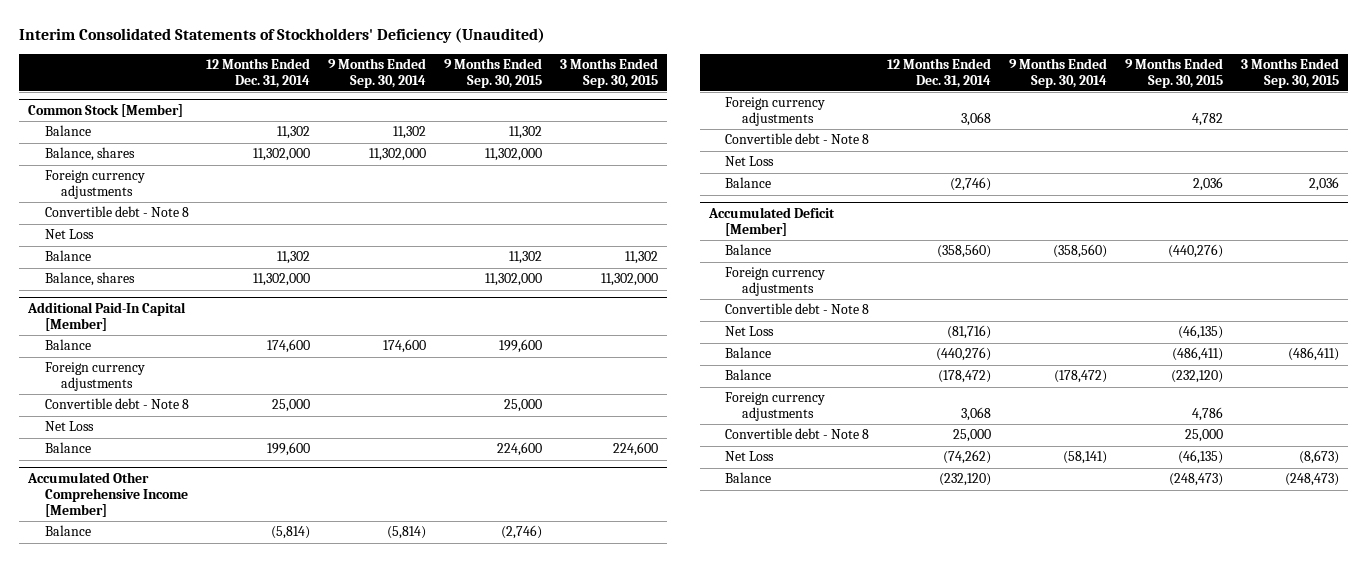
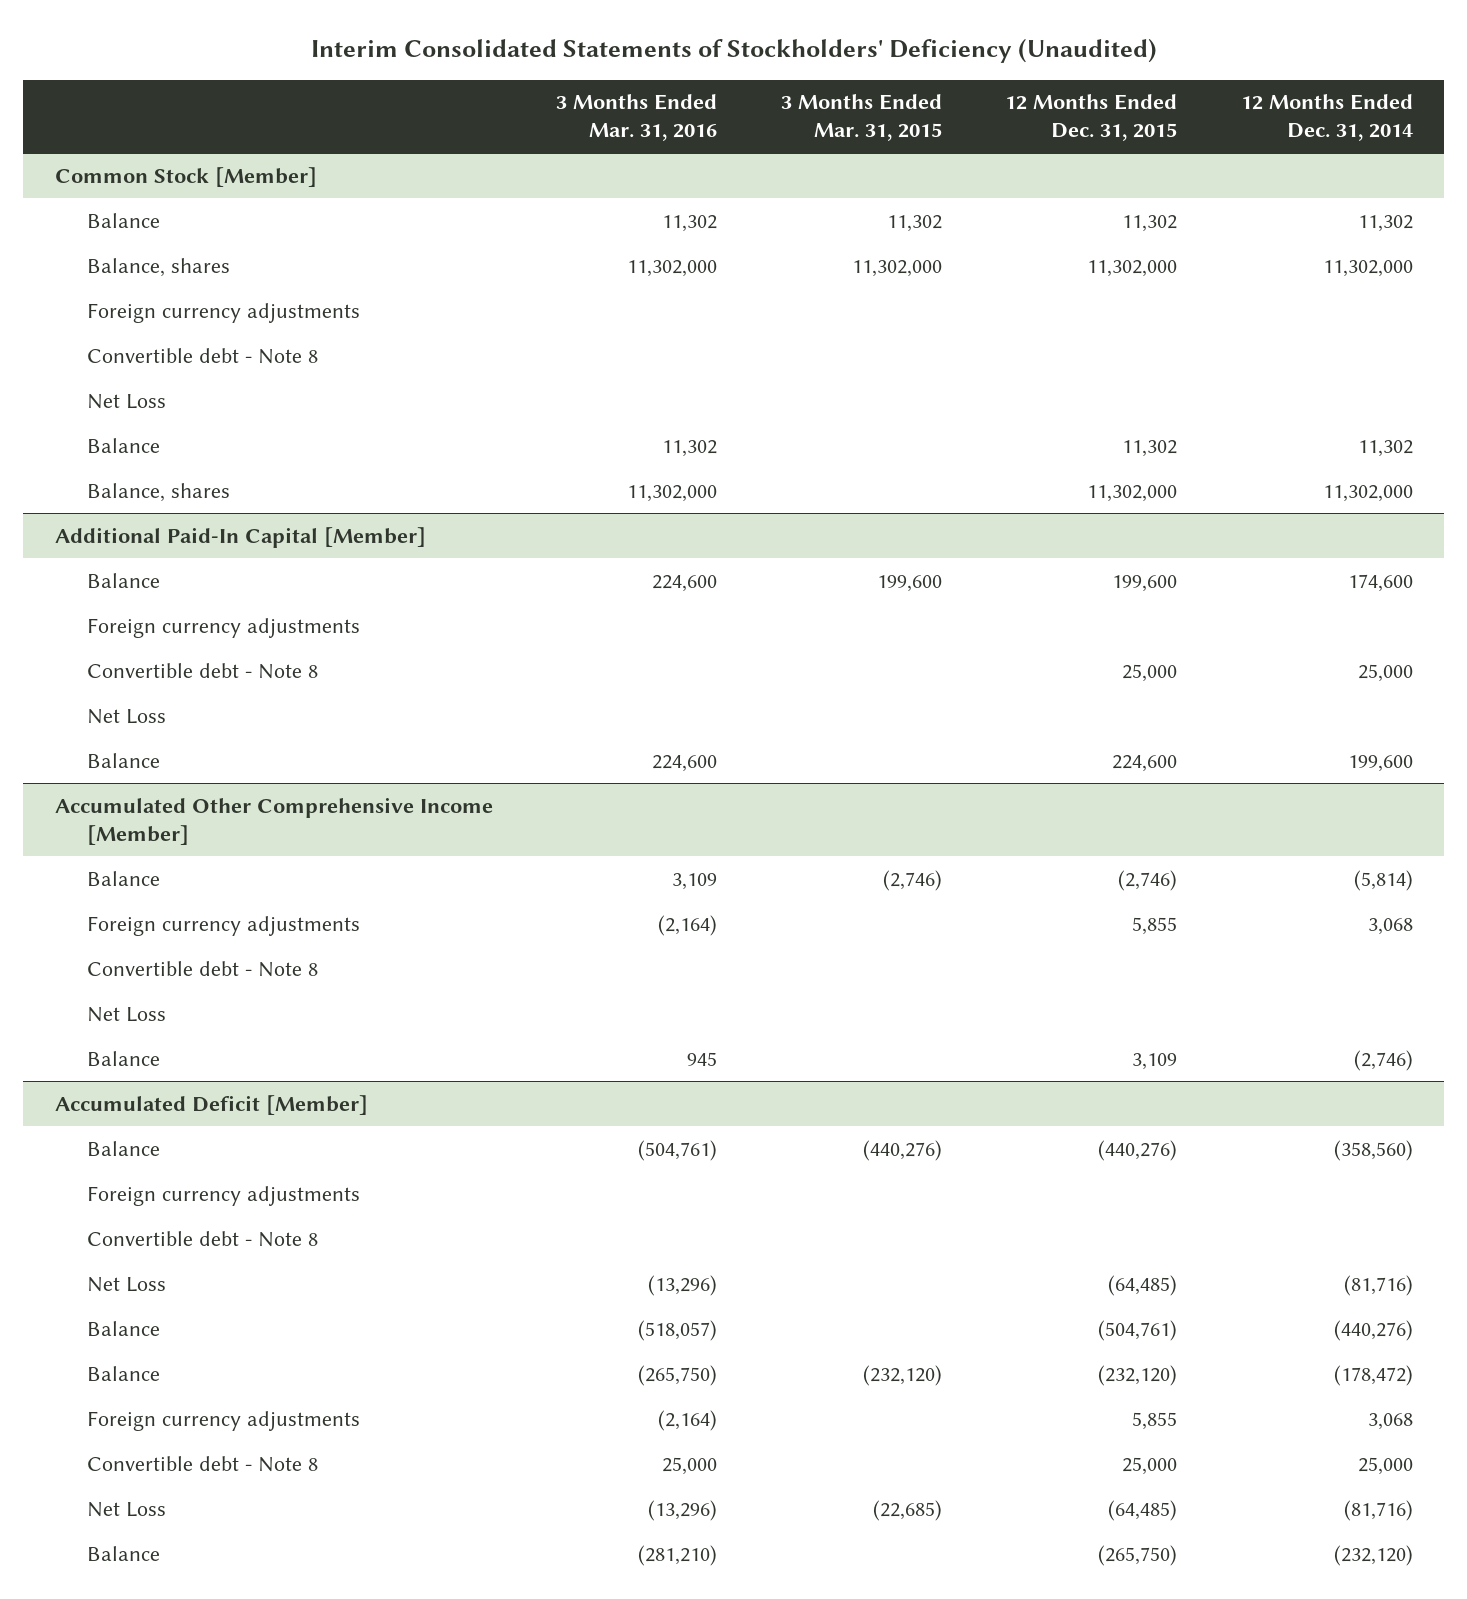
- | 12 Months Ended Dec. 31, 2014 | 9 Months Ended Sep. 30, 2014 | 9 Months Ended Sep. 30, 2015 | 3 Months Ended Sep. 30, 2015
+ | 3 Months Ended Mar. 31, 2016 | 3 Months Ended Mar. 31, 2015 | 12 Months Ended Dec. 31, 2015 | 12 Months Ended Dec. 31, 2014
@ Accumulated Deficit [Member]
- Net Loss | (74,262) | (58,141) | (46,135) | (8,673)
+ Net Loss | (13,296) | (22,685) | (64,485) | (81,716)

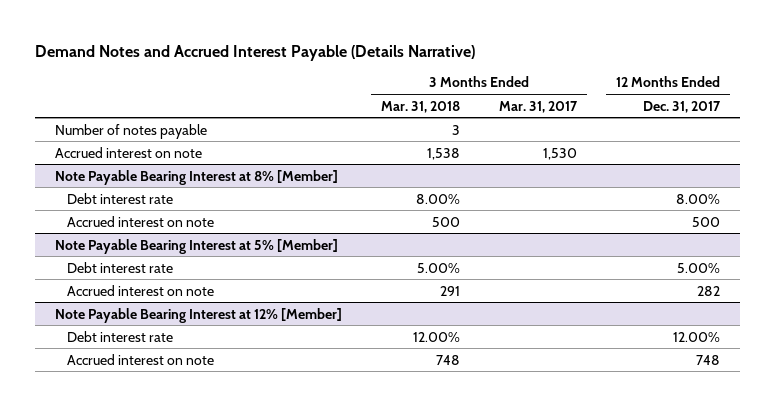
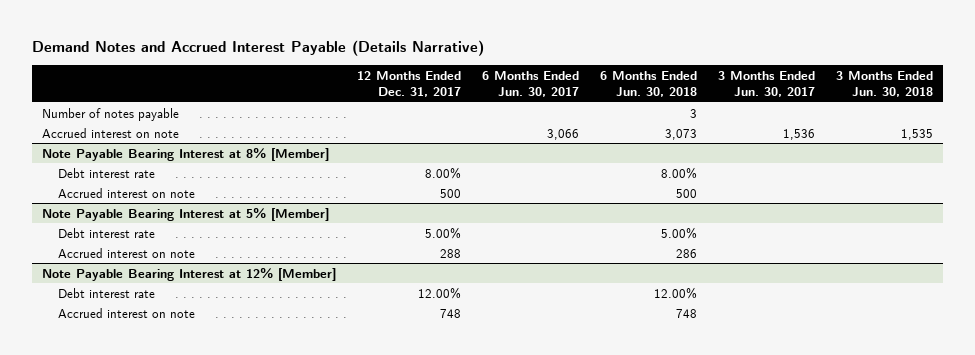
- | 3 Months Ended Mar. 31, 2018 | 3 Months Ended Mar. 31, 2017 | 12 Months Ended Dec. 31, 2017
+ | 12 Months Ended Dec. 31, 2017 | 6 Months Ended Jun. 30, 2017 | 6 Months Ended Jun. 30, 2018 | 3 Months Ended Jun. 30, 2017 | 3 Months Ended Jun. 30, 2018
@ Note Payable Bearing Interest at 5% [Member]
- Accrued interest on note | 291 | | 282
+ Accrued interest on note | 288 | | 286 | |

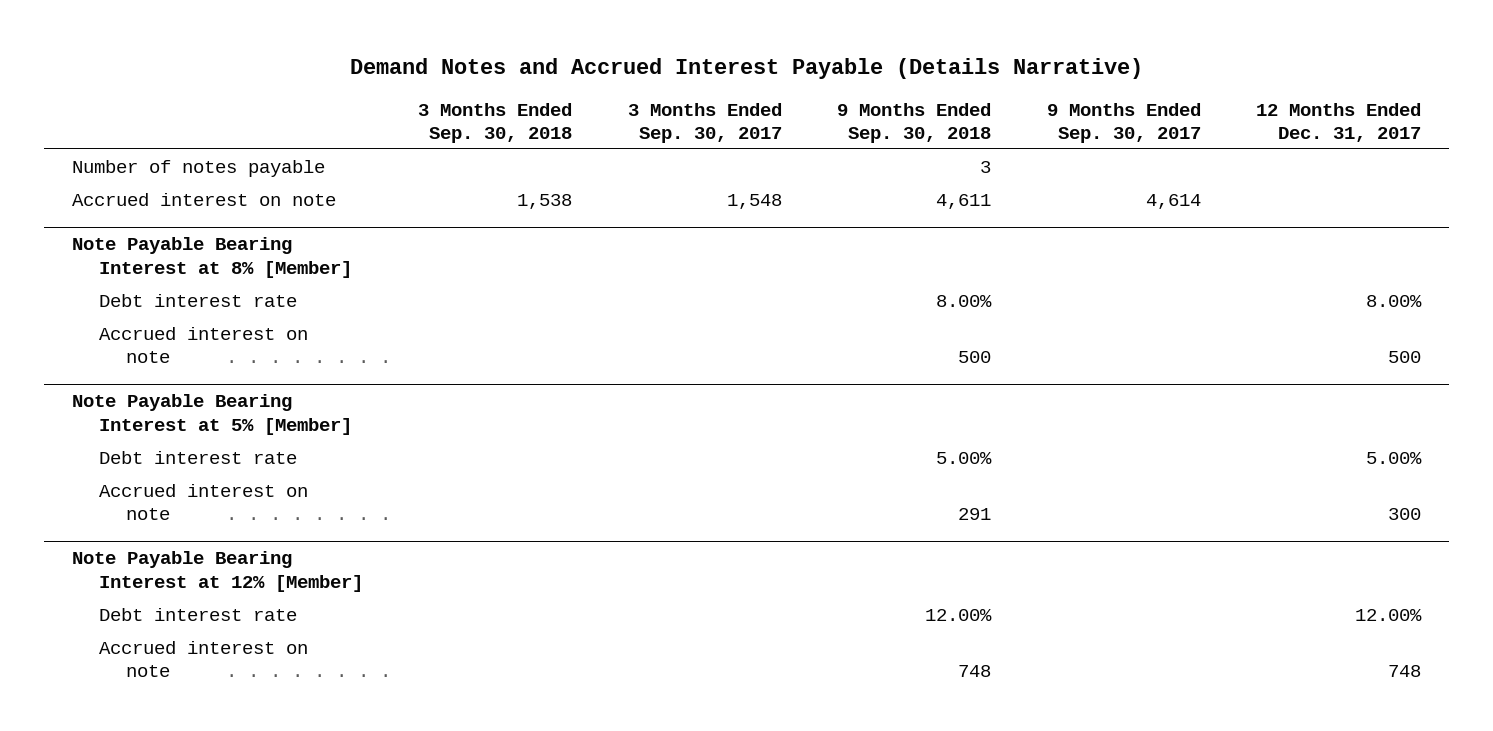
- | 12 Months Ended Dec. 31, 2017 | 6 Months Ended Jun. 30, 2017 | 6 Months Ended Jun. 30, 2018 | 3 Months Ended Jun. 30, 2017 | 3 Months Ended Jun. 30, 2018
+ | 3 Months Ended Sep. 30, 2018 | 3 Months Ended Sep. 30, 2017 | 9 Months Ended Sep. 30, 2018 | 9 Months Ended Sep. 30, 2017 | 12 Months Ended Dec. 31, 2017
@ Note Payable Bearing Interest at 5% [Member]
- Accrued interest on note | 288 | | 286 | |
+ Accrued interest on note | | | 291 | | 300

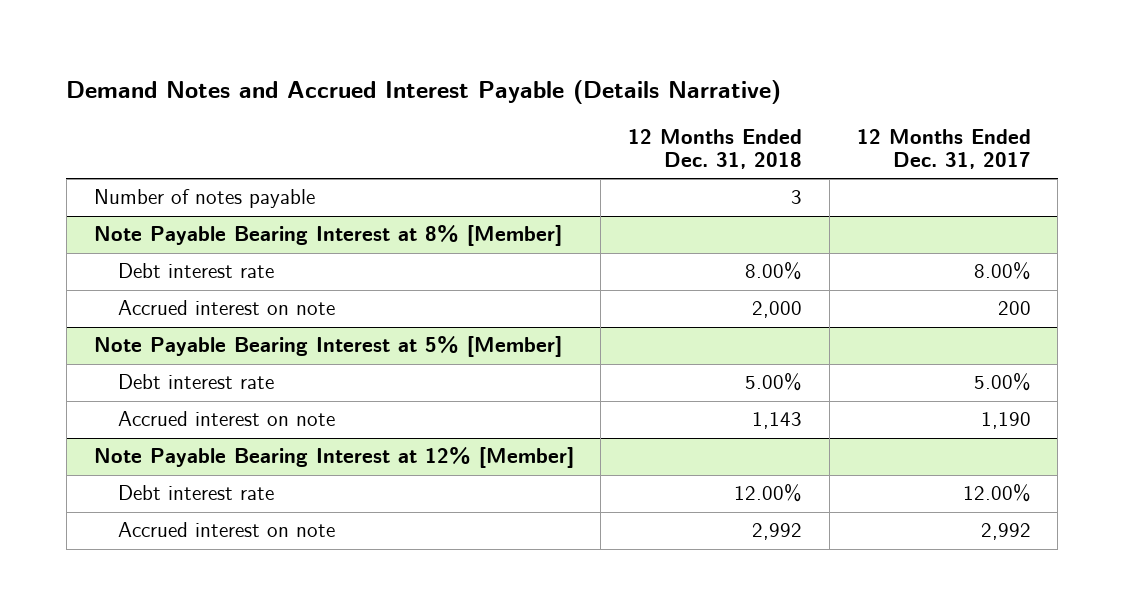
- | 3 Months Ended Sep. 30, 2018 | 3 Months Ended Sep. 30, 2017 | 9 Months Ended Sep. 30, 2018 | 9 Months Ended Sep. 30, 2017 | 12 Months Ended Dec. 31, 2017
+ | 12 Months Ended Dec. 31, 2018 | 12 Months Ended Dec. 31, 2017
- Accrued interest on note | 1,538 | 1,548 | 4,611 | 4,614 |
@ Note Payable Bearing Interest at 8% [Member]
- Accrued interest on note | | | 500 | | 500
+ Accrued interest on note | 2,000 | 200
@ Note Payable Bearing Interest at 5% [Member]
- Accrued interest on note | | | 291 | | 300
+ Accrued interest on note | 1,143 | 1,190
@ Note Payable Bearing Interest at 12% [Member]
- Accrued interest on note | | | 748 | | 748
+ Accrued interest on note | 2,992 | 2,992

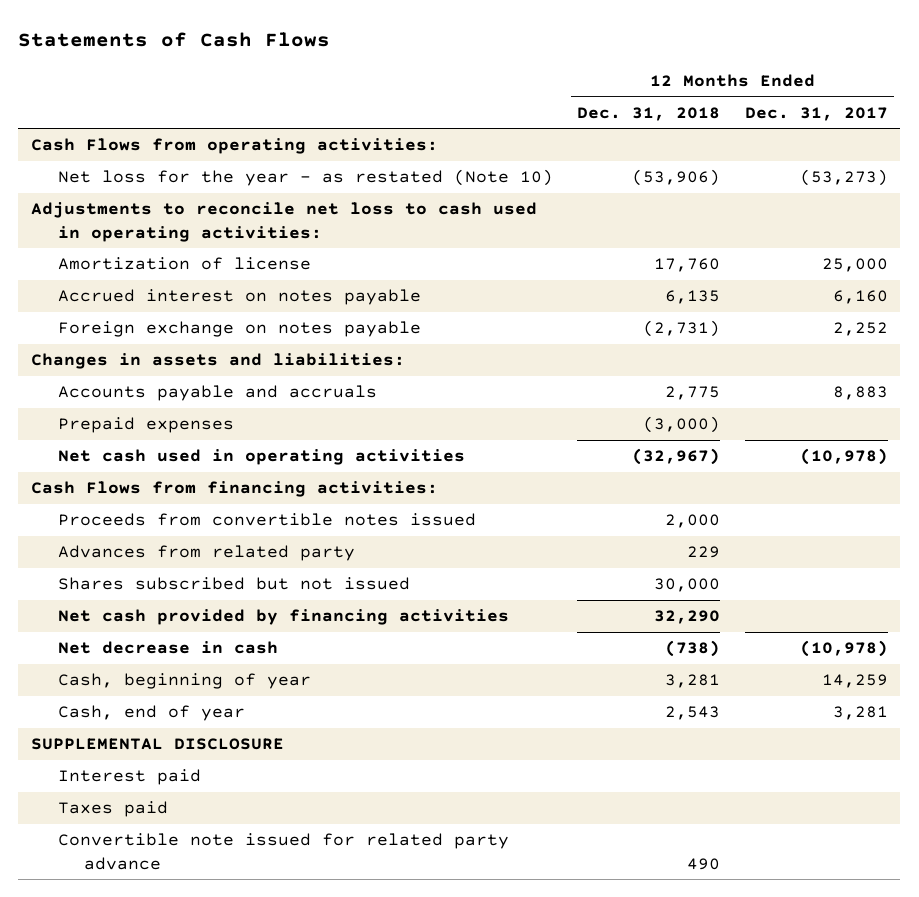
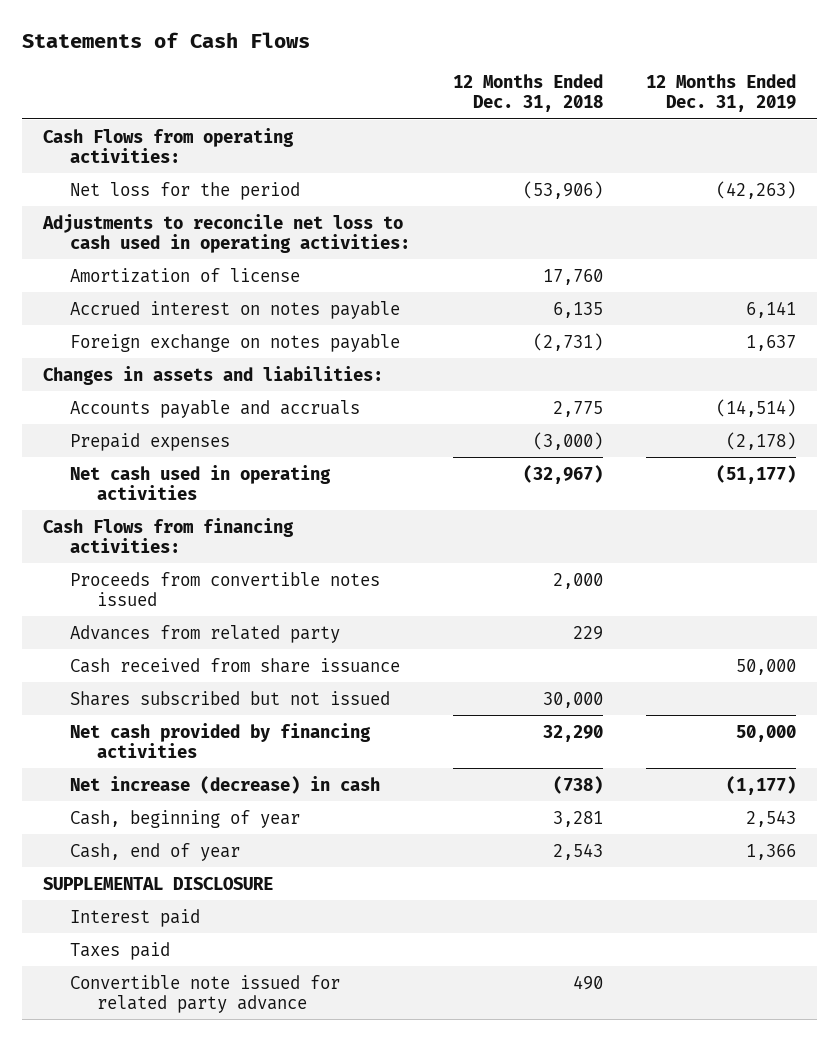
- | 12 Months Ended Dec. 31, 2018 | 12 Months Ended Dec. 31, 2017
+ | 12 Months Ended Dec. 31, 2018 | 12 Months Ended Dec. 31, 2019
- Net loss for the year - as restated (Note 10) | (53,906) | (53,273)
+ Net loss for the period | (53,906) | (42,263)
+ Cash received from share issuance | | 50,000
- Net decrease in cash | (738) | (10,978)
+ Net increase (decrease) in cash | (738) | (1,177)

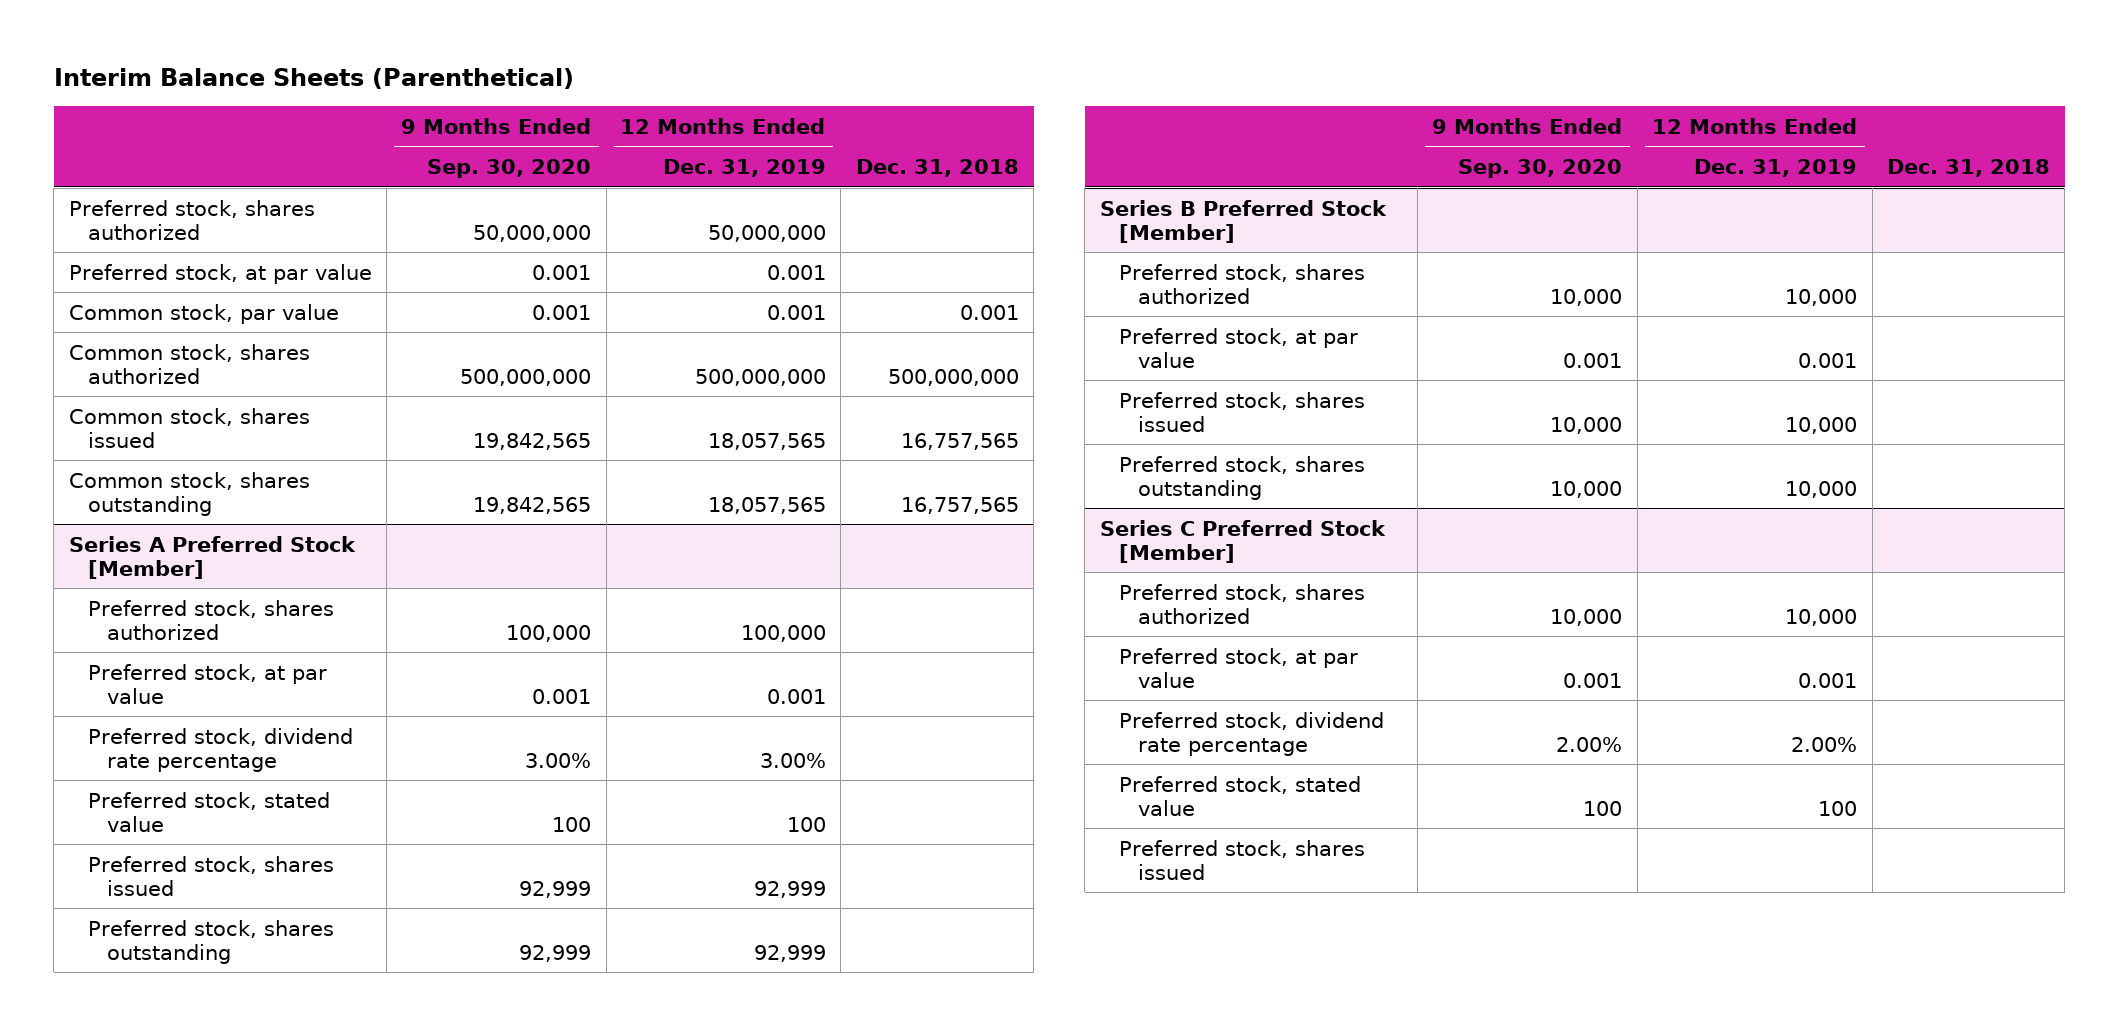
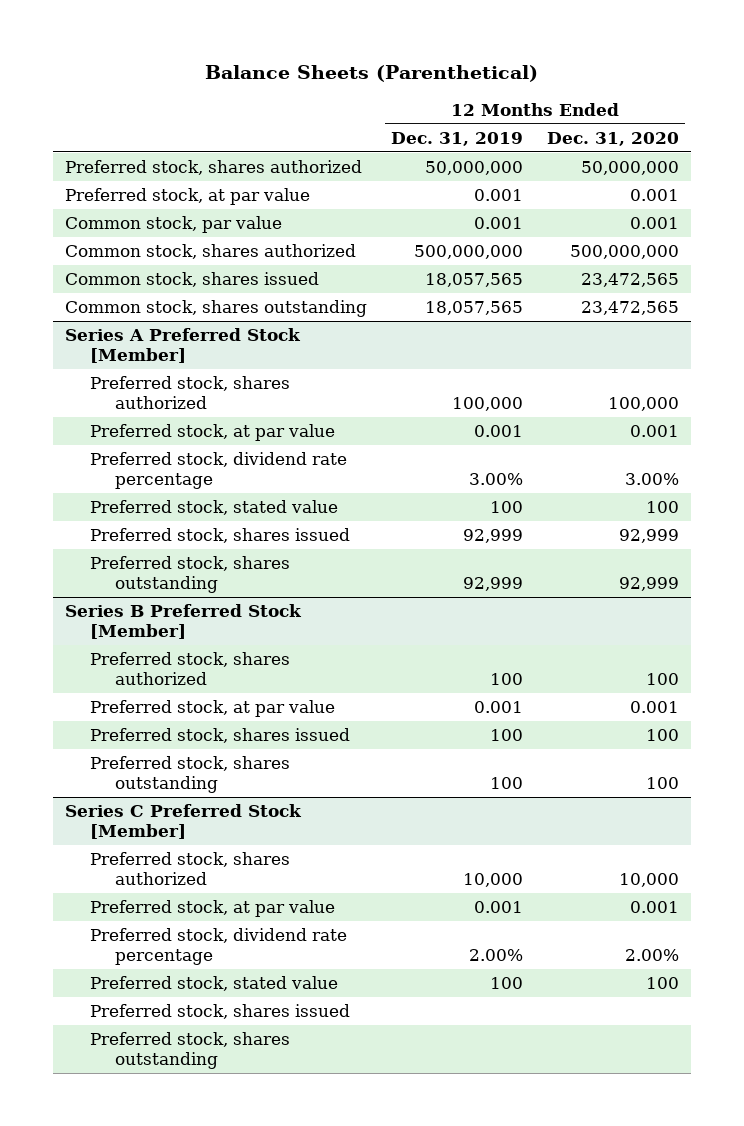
- Interim Balance Sheets (Parenthetical)
+ Balance Sheets (Parenthetical)
- | 9 Months Ended Sep. 30, 2020 | 12 Months Ended Dec. 31, 2019 | Dec. 31, 2018
+ | 12 Months Ended Dec. 31, 2019 | 12 Months Ended Dec. 31, 2020
@ Series B Preferred Stock [Member]
- Preferred stock, shares authorized | 10,000 | 10,000 |
+ Preferred stock, shares authorized | 100 | 100
- Preferred stock, shares issued | 10,000 | 10,000 |
- Preferred stock, shares outstanding | 10,000 | 10,000 |
+ Preferred stock, shares issued | 100 | 100
+ Preferred stock, shares outstanding | 100 | 100
@ Series C Preferred Stock [Member]
+ Preferred stock, shares outstanding

